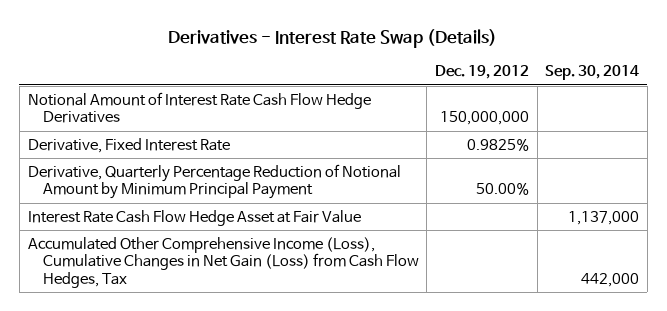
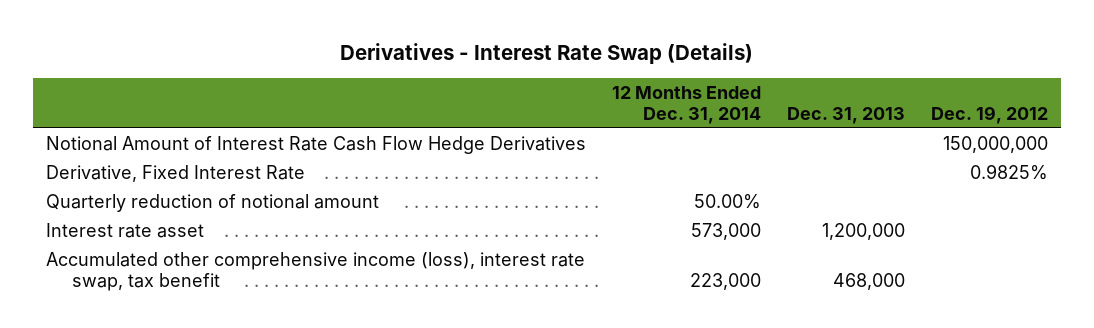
- | Dec. 19, 2012 | Sep. 30, 2014
+ | 12 Months Ended Dec. 31, 2014 | Dec. 31, 2013 | Dec. 19, 2012
- Derivative, Quarterly Percentage Reduction of Notional Amount by Minimum Principal Payment | 50.00% |
- Interest Rate Cash Flow Hedge Asset at Fair Value | | 1,137,000
- Accumulated Other Comprehensive Income (Loss), Cumulative Changes in Net Gain (Loss) from Cash Flow Hedges, Tax | | 442,000
+ Quarterly reduction of notional amount | 50.00% | |
+ Interest rate asset | 573,000 | 1,200,000 |
+ Accumulated other comprehensive income (loss), interest rate swap, tax benefit | 223,000 | 468,000 |

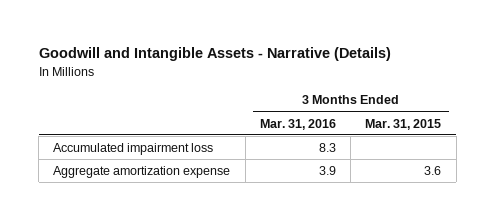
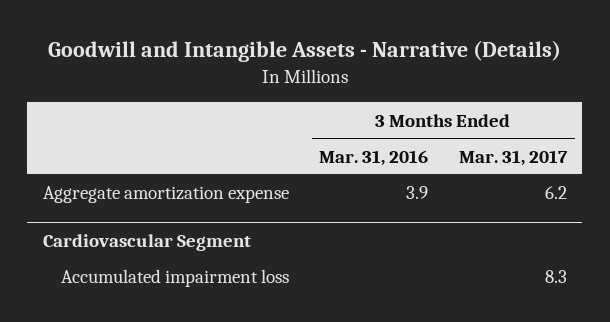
- | 3 Months Ended Mar. 31, 2016 | 3 Months Ended Mar. 31, 2015
+ | 3 Months Ended Mar. 31, 2016 | 3 Months Ended Mar. 31, 2017
- Accumulated impairment loss | 8.3 |
+ Cardiovascular Segment
+ Accumulated impairment loss | | 8.3

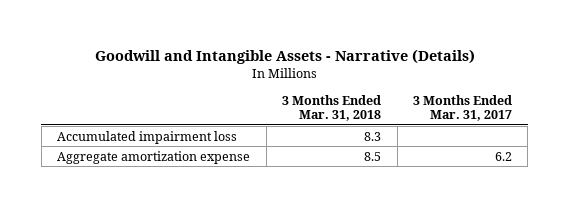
- | 3 Months Ended Mar. 31, 2016 | 3 Months Ended Mar. 31, 2017
+ | 3 Months Ended Mar. 31, 2018 | 3 Months Ended Mar. 31, 2017
+ Accumulated impairment loss | 8.3 |
- Cardiovascular Segment
- Accumulated impairment loss | | 8.3

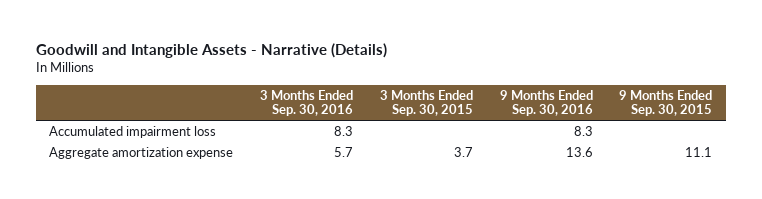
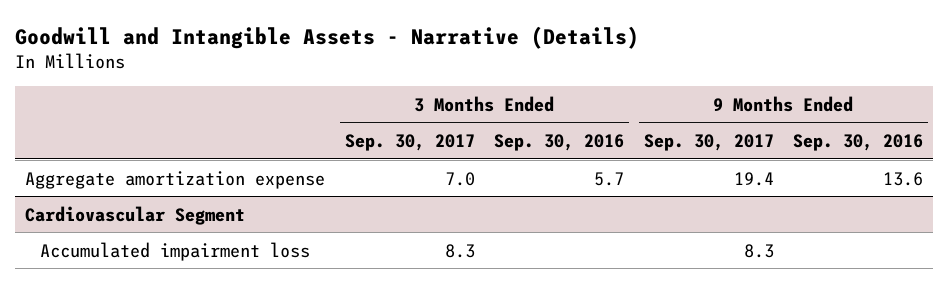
- | 3 Months Ended Sep. 30, 2016 | 3 Months Ended Sep. 30, 2015 | 9 Months Ended Sep. 30, 2016 | 9 Months Ended Sep. 30, 2015
+ | 3 Months Ended Sep. 30, 2017 | 3 Months Ended Sep. 30, 2016 | 9 Months Ended Sep. 30, 2017 | 9 Months Ended Sep. 30, 2016
- Accumulated impairment loss | 8.3 | | 8.3 |
+ Cardiovascular Segment
+ Accumulated impairment loss | 8.3 | | 8.3 |

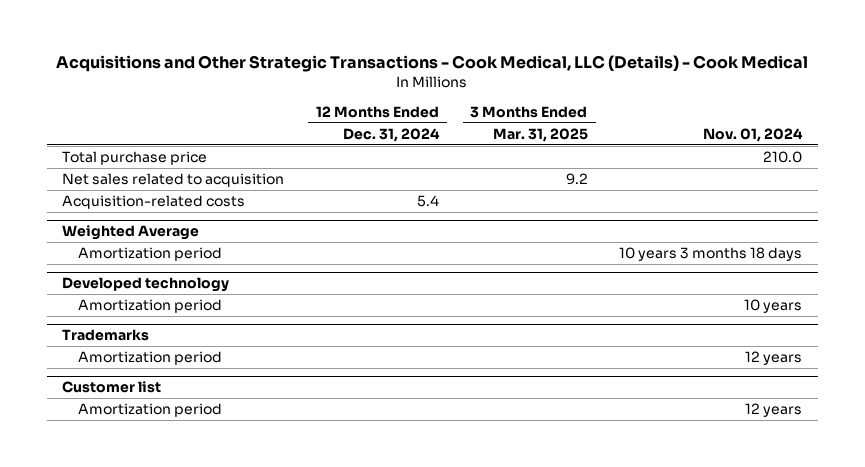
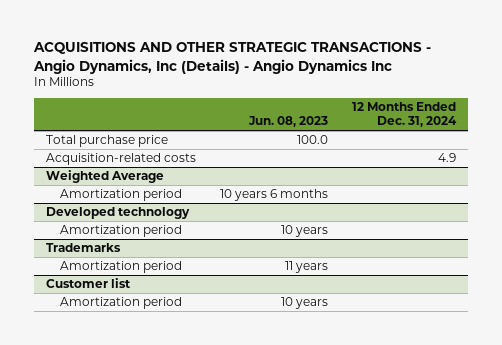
- Acquisitions and Other Strategic Transactions - Cook Medical, LLC (Details) - Cook Medical
+ ACQUISITIONS AND OTHER STRATEGIC TRANSACTIONS - Angio Dynamics, Inc (Details) - Angio Dynamics Inc
- | 12 Months Ended Dec. 31, 2024 | 3 Months Ended Mar. 31, 2025 | Nov. 01, 2024
+ | Jun. 08, 2023 | 12 Months Ended Dec. 31, 2024
- Net sales related to acquisition | | 9.2 |
- Acquisition-related costs | 5.4 | |
+ Acquisition-related costs | | 4.9

